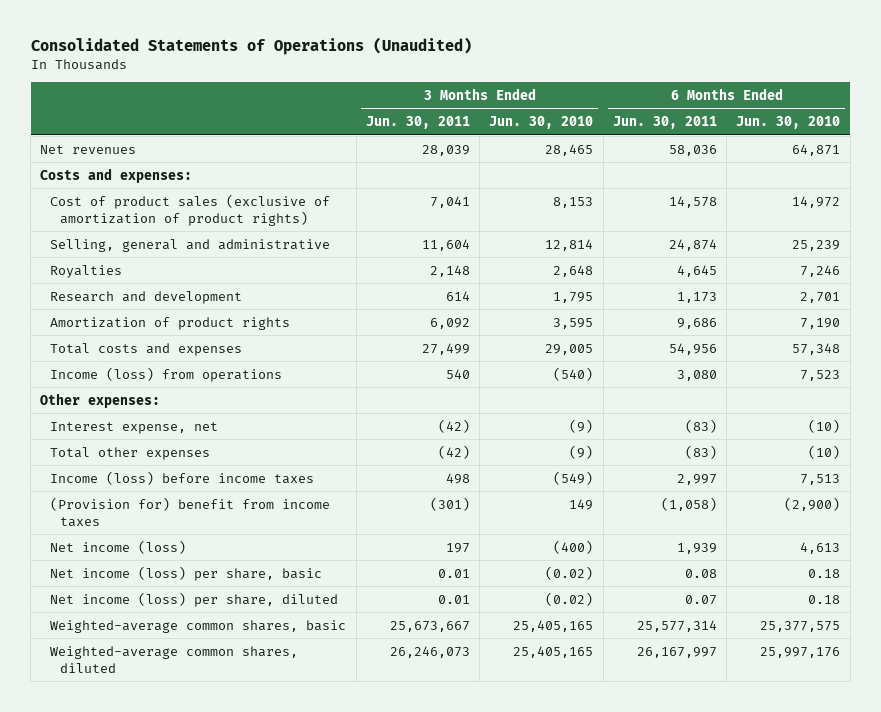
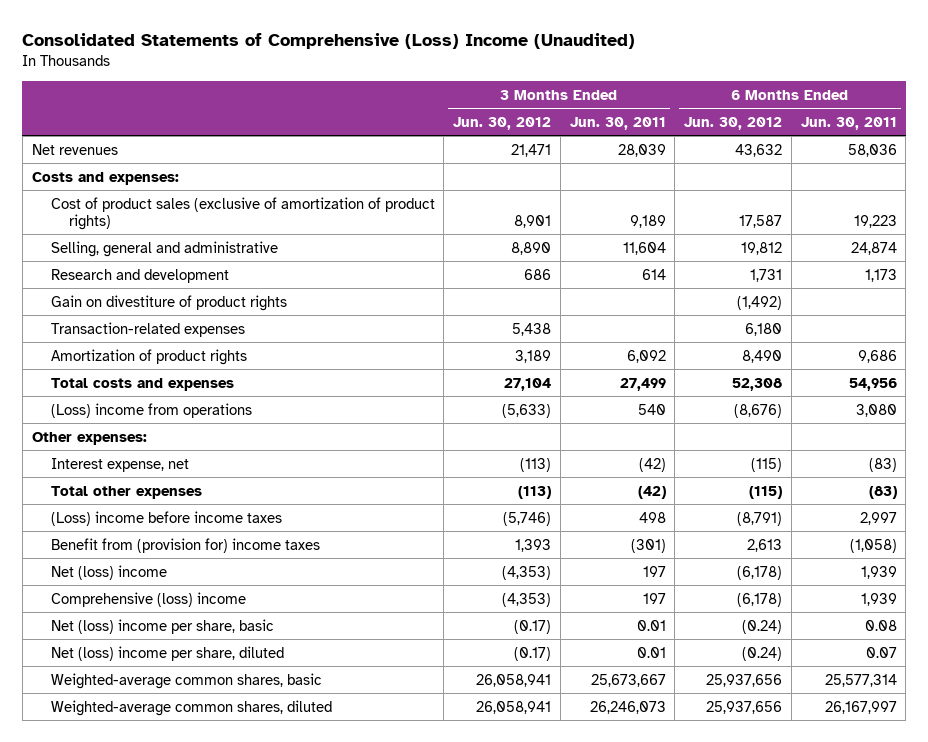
- Consolidated Statements of Operations (Unaudited)
+ Consolidated Statements of Comprehensive (Loss) Income (Unaudited)
- | 3 Months Ended Jun. 30, 2011 | 3 Months Ended Jun. 30, 2010 | 6 Months Ended Jun. 30, 2011 | 6 Months Ended Jun. 30, 2010
+ | 3 Months Ended Jun. 30, 2012 | 3 Months Ended Jun. 30, 2011 | 6 Months Ended Jun. 30, 2012 | 6 Months Ended Jun. 30, 2011
- Cost of product sales (exclusive of amortization of product rights) | 7,041 | 8,153 | 14,578 | 14,972
+ Cost of product sales (exclusive of amortization of product rights) | 8,901 | 9,189 | 17,587 | 19,223
- Royalties | 2,148 | 2,648 | 4,645 | 7,246
+ Gain on divestiture of product rights | | | (1,492) |
+ Transaction-related expenses | 5,438 | | 6,180 |
- Income (loss) from operations | 540 | (540) | 3,080 | 7,523
+ (Loss) income from operations | (5,633) | 540 | (8,676) | 3,080
- Income (loss) before income taxes | 498 | (549) | 2,997 | 7,513
- (Provision for) benefit from income taxes | (301) | 149 | (1,058) | (2,900)
- Net income (loss) | 197 | (400) | 1,939 | 4,613
- Net income (loss) per share, basic | 0.01 | (0.02) | 0.08 | 0.18
- Net income (loss) per share, diluted | 0.01 | (0.02) | 0.07 | 0.18
+ (Loss) income before income taxes | (5,746) | 498 | (8,791) | 2,997
+ Benefit from (provision for) income taxes | 1,393 | (301) | 2,613 | (1,058)
+ Net (loss) income | (4,353) | 197 | (6,178) | 1,939
+ Comprehensive (loss) income | (4,353) | 197 | (6,178) | 1,939
+ Net (loss) income per share, basic | (0.17) | 0.01 | (0.24) | 0.08
+ Net (loss) income per share, diluted | (0.17) | 0.01 | (0.24) | 0.07

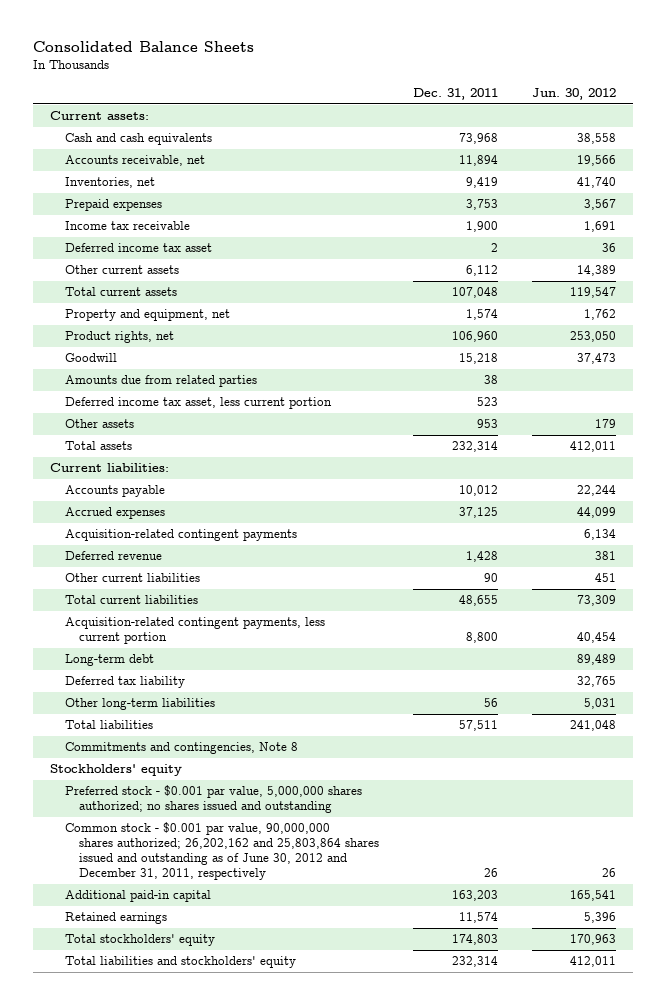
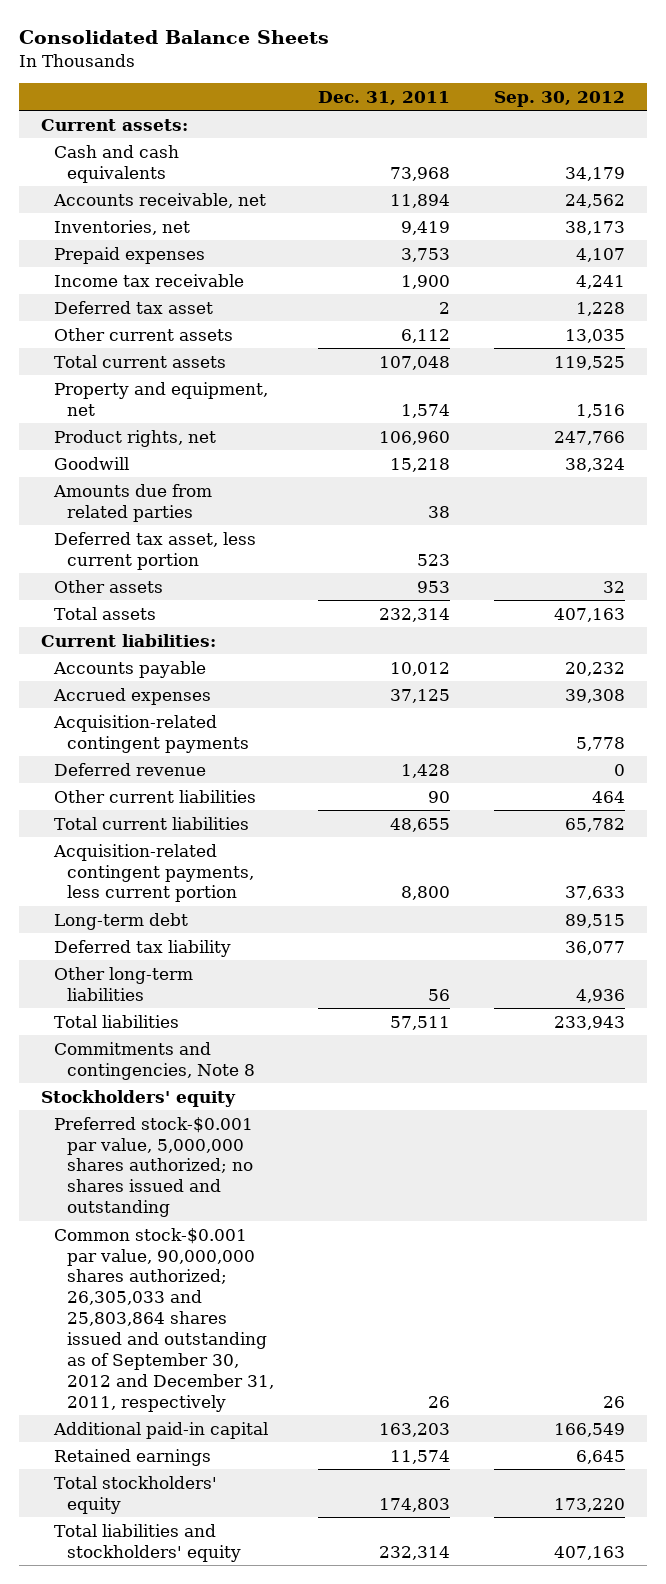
- | Dec. 31, 2011 | Jun. 30, 2012
+ | Dec. 31, 2011 | Sep. 30, 2012
- Deferred income tax asset | 2 | 36
+ Deferred tax asset | 2 | 1,228
- Deferred income tax asset, less current portion | 523 |
+ Deferred tax asset, less current portion | 523 |
- Preferred stock - $0.001 par value, 5,000,000 shares authorized; no shares issued and outstanding
- Common stock - $0.001 par value, 90,000,000 shares authorized; 26,202,162 and 25,803,864 shares issued and outstanding as of June 30, 2012 and December 31, 2011, respectively | 26 | 26
+ Preferred stock-$0.001 par value, 5,000,000 shares authorized; no shares issued and outstanding
+ Common stock-$0.001 par value, 90,000,000 shares authorized; 26,305,033 and 25,803,864 shares issued and outstanding as of September 30, 2012 and December 31, 2011, respectively | 26 | 26

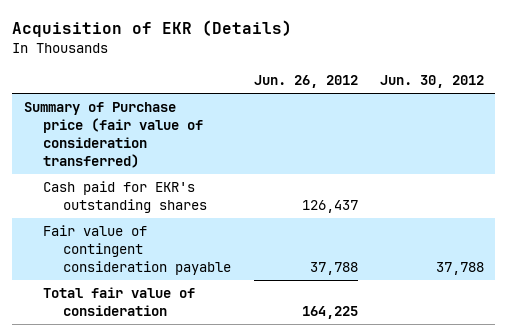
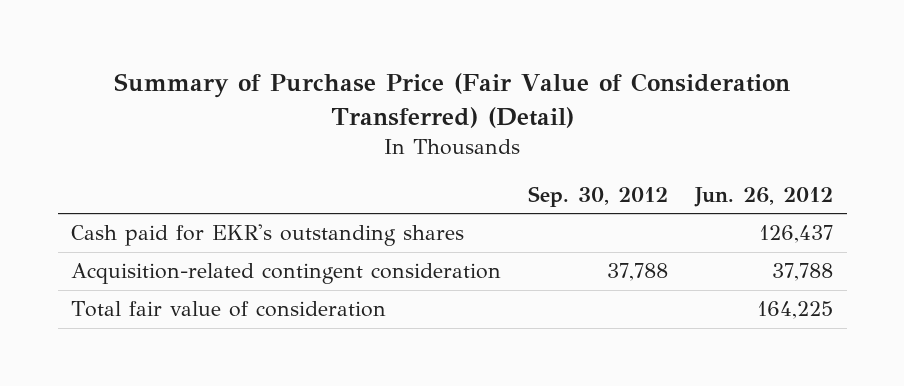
- Acquisition of EKR (Details)
+ Summary of Purchase Price (Fair Value of Consideration Transferred) (Detail)
- | Jun. 26, 2012 | Jun. 30, 2012
+ | Sep. 30, 2012 | Jun. 26, 2012
- Summary of Purchase price (fair value of consideration transferred)
- Fair value of contingent consideration payable | 37,788 | 37,788
+ Acquisition-related contingent consideration | 37,788 | 37,788

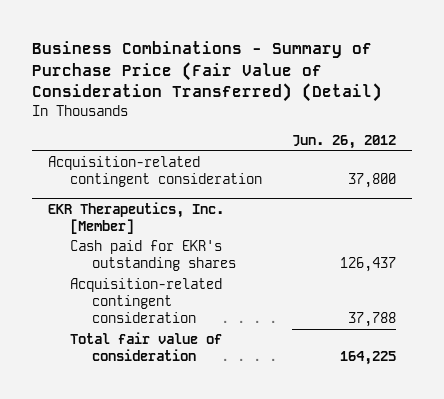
- Summary of Purchase Price (Fair Value of Consideration Transferred) (Detail)
+ Business Combinations - Summary of Purchase Price (Fair Value of Consideration Transferred) (Detail)
- | Sep. 30, 2012 | Jun. 26, 2012
+ | Jun. 26, 2012
+ Acquisition-related contingent consideration | 37,800
+ EKR Therapeutics, Inc. [Member]

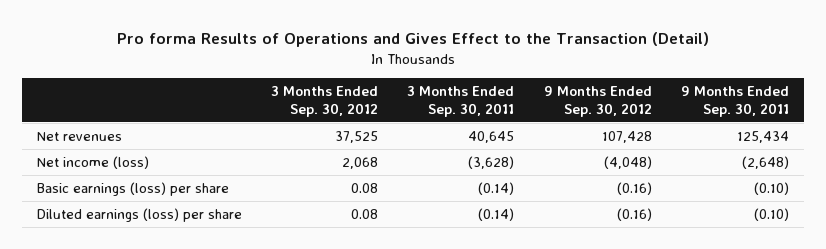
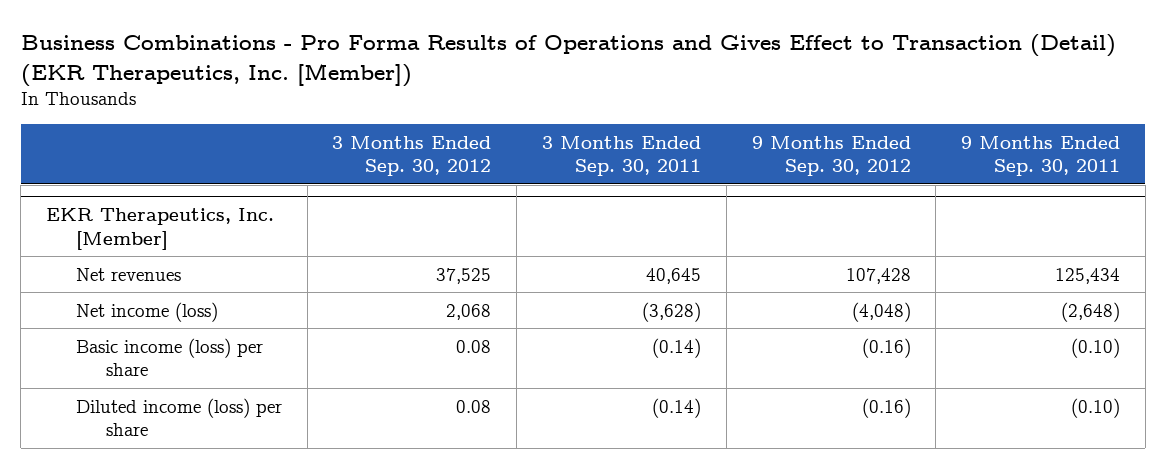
- Pro forma Results of Operations and Gives Effect to the Transaction (Detail)
+ Business Combinations - Pro Forma Results of Operations and Gives Effect to Transaction (Detail) (EKR Therapeutics, Inc. [Member])
+ EKR Therapeutics, Inc. [Member]
- Basic earnings (loss) per share | 0.08 | (0.14) | (0.16) | (0.10)
- Diluted earnings (loss) per share | 0.08 | (0.14) | (0.16) | (0.10)
+ Basic income (loss) per share | 0.08 | (0.14) | (0.16) | (0.10)
+ Diluted income (loss) per share | 0.08 | (0.14) | (0.16) | (0.10)

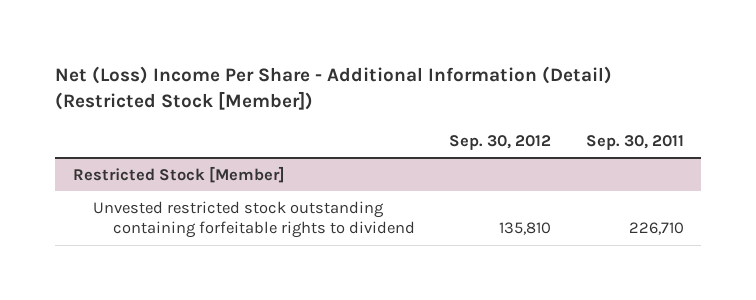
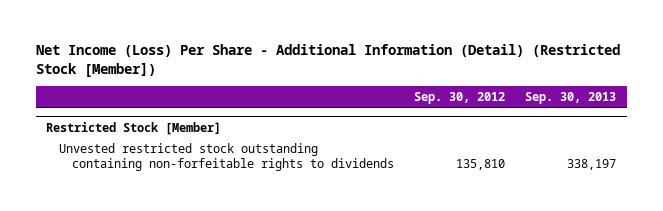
- Net (Loss) Income Per Share - Additional Information (Detail) (Restricted Stock [Member])
+ Net Income (Loss) Per Share - Additional Information (Detail) (Restricted Stock [Member])
- | Sep. 30, 2012 | Sep. 30, 2011
+ | Sep. 30, 2012 | Sep. 30, 2013
@ Restricted Stock [Member]
- Unvested restricted stock outstanding containing forfeitable rights to dividend | 135,810 | 226,710
+ Unvested restricted stock outstanding containing non-forfeitable rights to dividends | 135,810 | 338,197

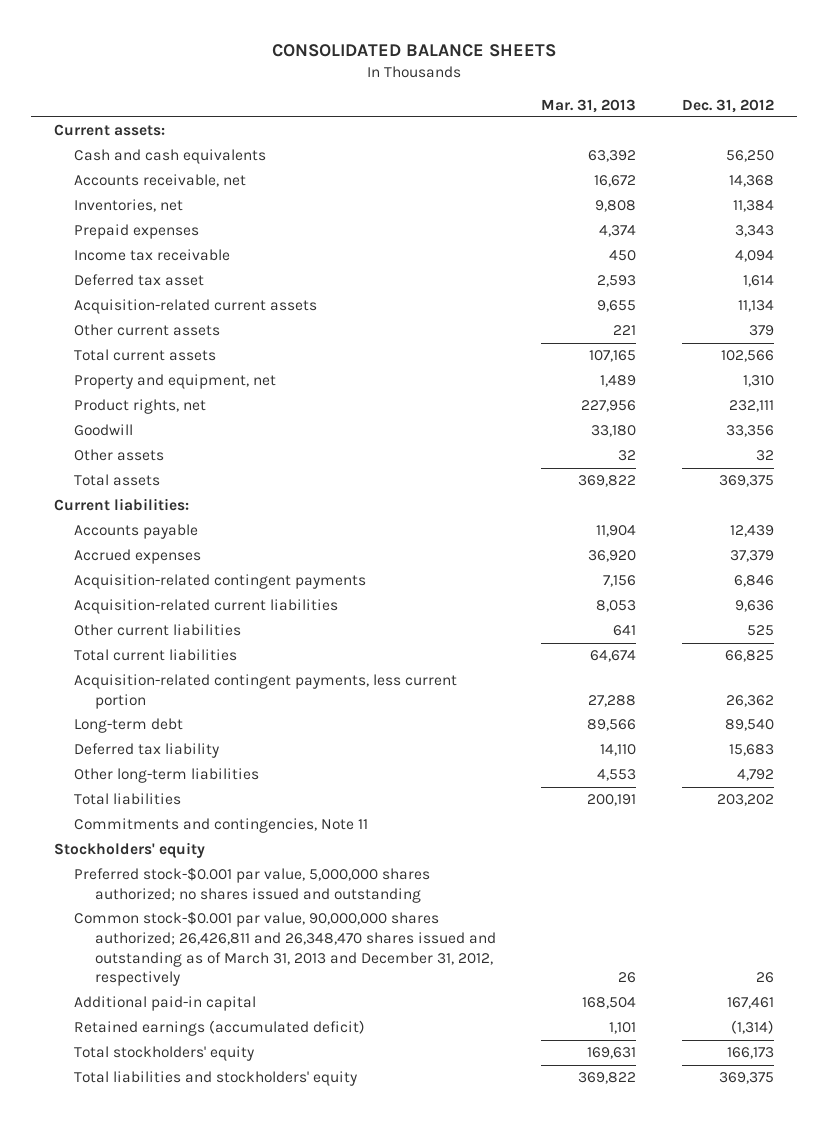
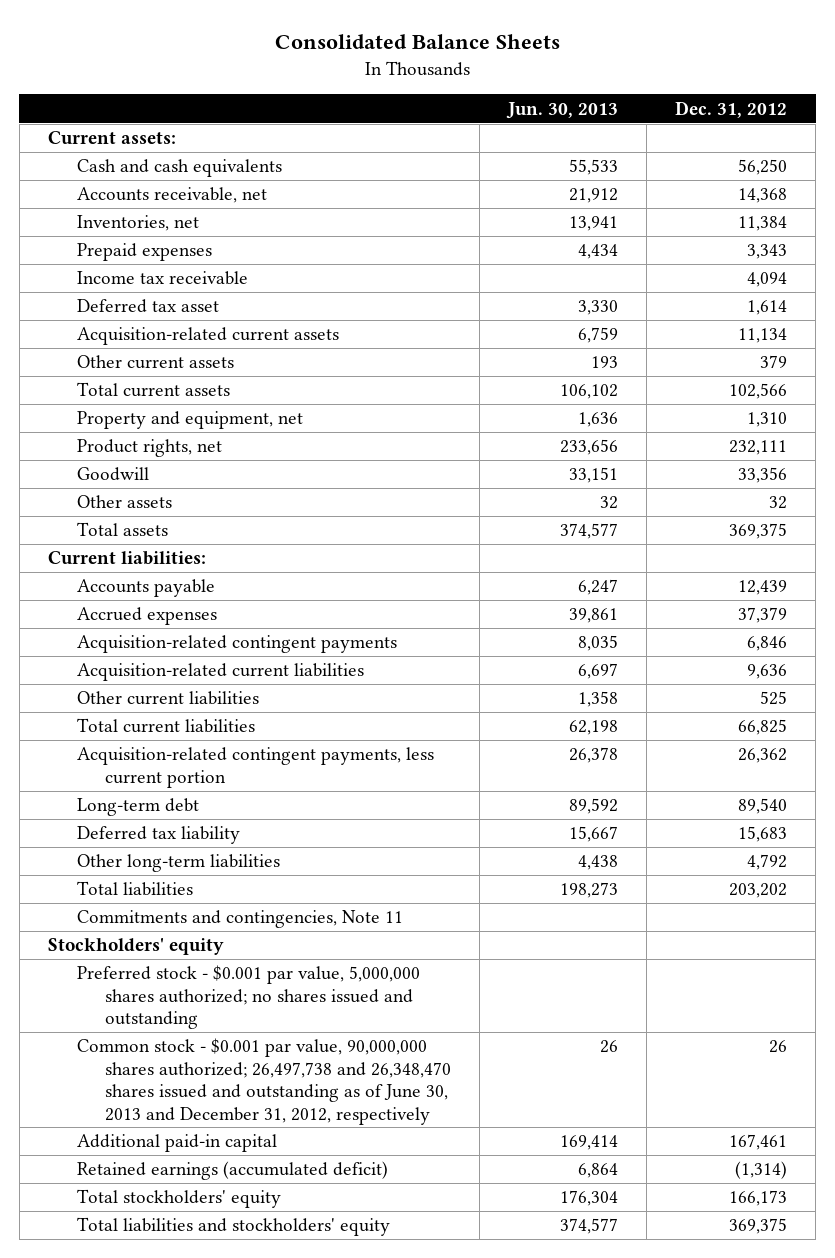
- CONSOLIDATED BALANCE SHEETS
+ Consolidated Balance Sheets
- | Mar. 31, 2013 | Dec. 31, 2012
+ | Jun. 30, 2013 | Dec. 31, 2012
- Preferred stock-$0.001 par value, 5,000,000 shares authorized; no shares issued and outstanding
- Common stock-$0.001 par value, 90,000,000 shares authorized; 26,426,811 and 26,348,470 shares issued and outstanding as of March 31, 2013 and December 31, 2012, respectively | 26 | 26
+ Preferred stock - $0.001 par value, 5,000,000 shares authorized; no shares issued and outstanding
+ Common stock - $0.001 par value, 90,000,000 shares authorized; 26,497,738 and 26,348,470 shares issued and outstanding as of June 30, 2013 and December 31, 2012, respectively | 26 | 26

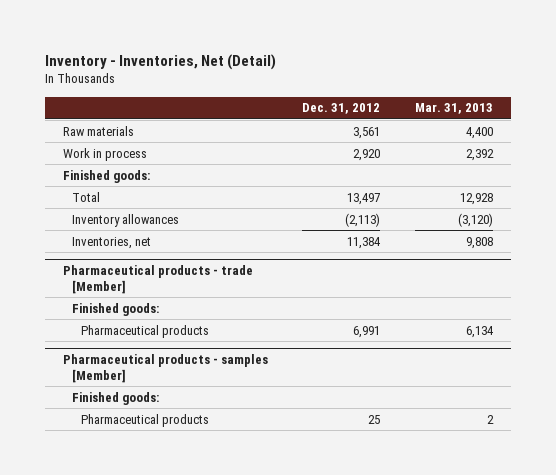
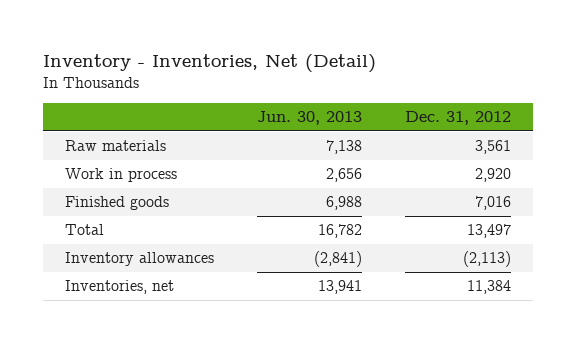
- | Dec. 31, 2012 | Mar. 31, 2013
+ | Jun. 30, 2013 | Dec. 31, 2012
- Finished goods:
+ Finished goods | 6,988 | 7,016
- Pharmaceutical products - trade [Member]
- Finished goods:
- Pharmaceutical products | 6,991 | 6,134
- Pharmaceutical products - samples [Member]
- Finished goods:
- Pharmaceutical products | 25 | 2

